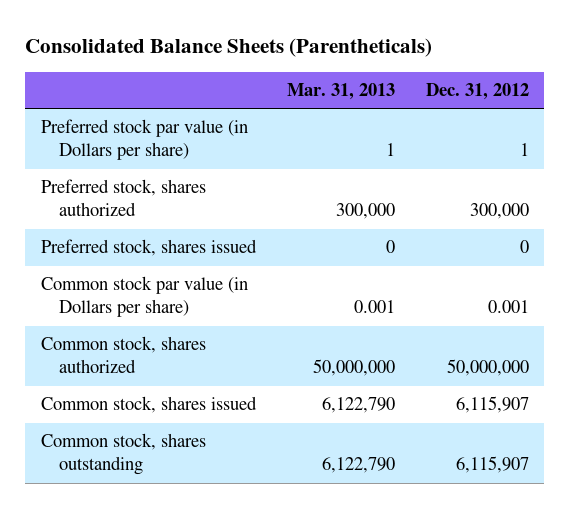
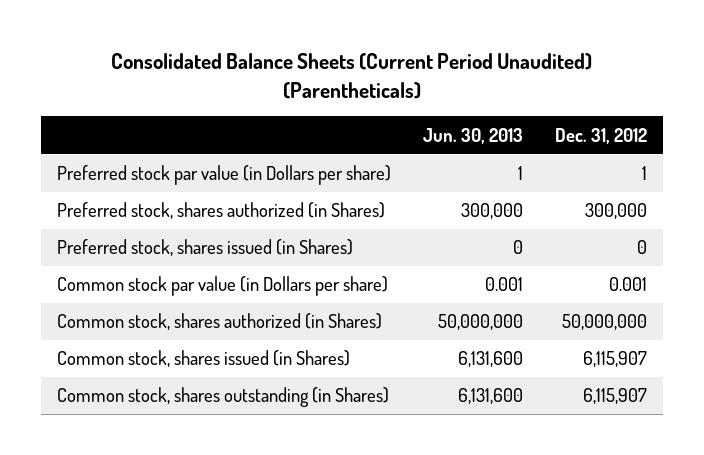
- Consolidated Balance Sheets (Parentheticals)
+ Consolidated Balance Sheets (Current Period Unaudited) (Parentheticals)
- | Mar. 31, 2013 | Dec. 31, 2012
+ | Jun. 30, 2013 | Dec. 31, 2012
- Preferred stock, shares authorized | 300,000 | 300,000
- Preferred stock, shares issued | 0 | 0
+ Preferred stock, shares authorized (in Shares) | 300,000 | 300,000
+ Preferred stock, shares issued (in Shares) | 0 | 0
- Common stock, shares authorized | 50,000,000 | 50,000,000
- Common stock, shares issued | 6,122,790 | 6,115,907
- Common stock, shares outstanding | 6,122,790 | 6,115,907
+ Common stock, shares authorized (in Shares) | 50,000,000 | 50,000,000
+ Common stock, shares issued (in Shares) | 6,131,600 | 6,115,907
+ Common stock, shares outstanding (in Shares) | 6,131,600 | 6,115,907

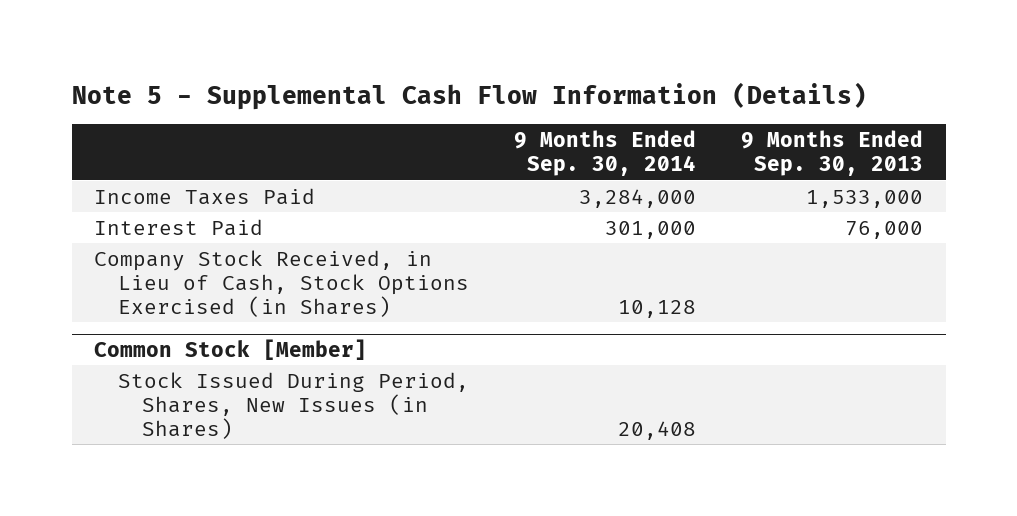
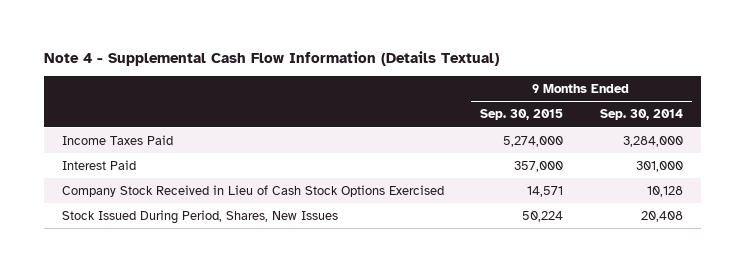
- Note 5 - Supplemental Cash Flow Information (Details)
+ Note 4 - Supplemental Cash Flow Information (Details Textual)
- | 9 Months Ended Sep. 30, 2014 | 9 Months Ended Sep. 30, 2013
+ | 9 Months Ended Sep. 30, 2015 | 9 Months Ended Sep. 30, 2014
- Company Stock Received, in Lieu of Cash, Stock Options Exercised (in Shares) | 10,128 |
- Common Stock [Member]
- Stock Issued During Period, Shares, New Issues (in Shares) | 20,408 |
+ Company Stock Received in Lieu of Cash Stock Options Exercised | 14,571 | 10,128
+ Stock Issued During Period, Shares, New Issues | 50,224 | 20,408

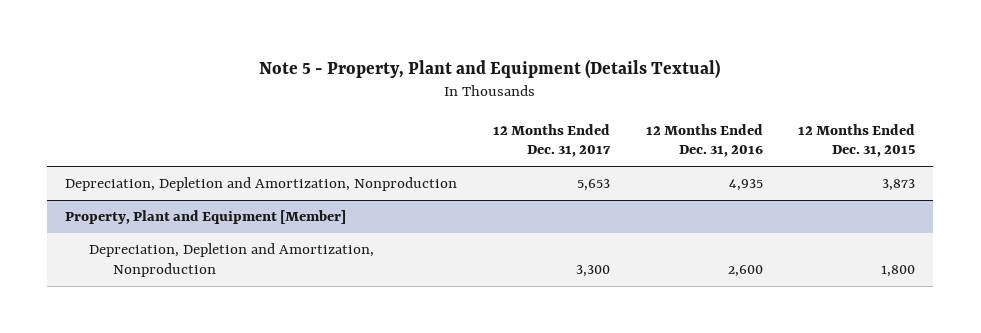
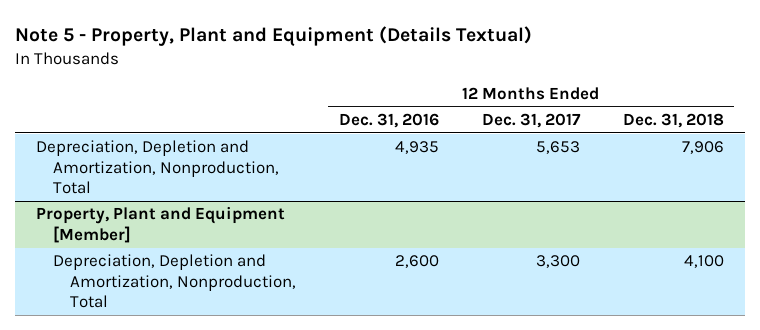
- | 12 Months Ended Dec. 31, 2017 | 12 Months Ended Dec. 31, 2016 | 12 Months Ended Dec. 31, 2015
+ | 12 Months Ended Dec. 31, 2016 | 12 Months Ended Dec. 31, 2017 | 12 Months Ended Dec. 31, 2018
- Depreciation, Depletion and Amortization, Nonproduction | 5,653 | 4,935 | 3,873
+ Depreciation, Depletion and Amortization, Nonproduction, Total | 4,935 | 5,653 | 7,906
@ Property, Plant and Equipment [Member]
- Depreciation, Depletion and Amortization, Nonproduction | 3,300 | 2,600 | 1,800
+ Depreciation, Depletion and Amortization, Nonproduction, Total | 2,600 | 3,300 | 4,100

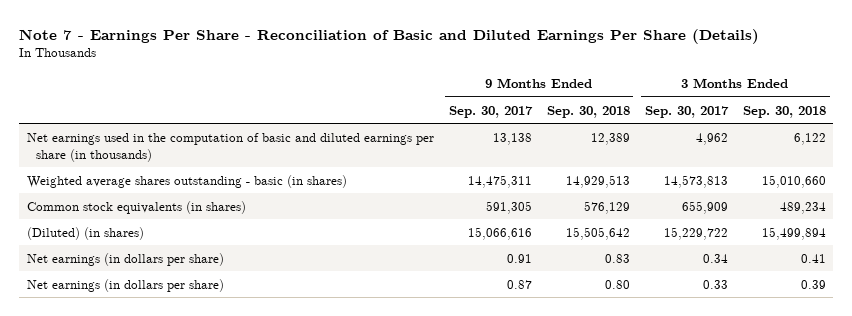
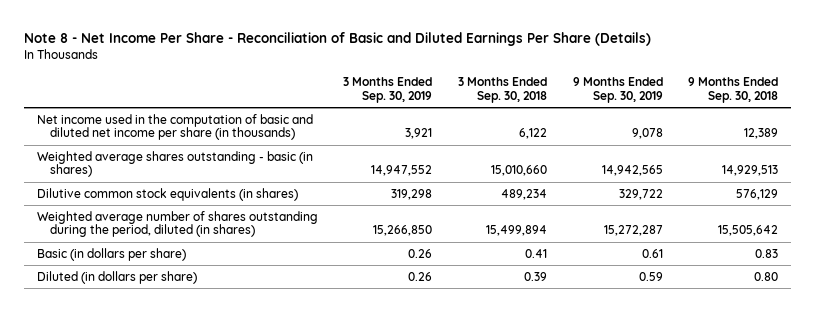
- Note 7 - Earnings Per Share - Reconciliation of Basic and Diluted Earnings Per Share (Details)
+ Note 8 - Net Income Per Share - Reconciliation of Basic and Diluted Earnings Per Share (Details)
- | 9 Months Ended Sep. 30, 2017 | 9 Months Ended Sep. 30, 2018 | 3 Months Ended Sep. 30, 2017 | 3 Months Ended Sep. 30, 2018
+ | 3 Months Ended Sep. 30, 2019 | 3 Months Ended Sep. 30, 2018 | 9 Months Ended Sep. 30, 2019 | 9 Months Ended Sep. 30, 2018
- Net earnings used in the computation of basic and diluted earnings per share (in thousands) | 13,138 | 12,389 | 4,962 | 6,122
+ Net income used in the computation of basic and diluted net income per share (in thousands) | 3,921 | 6,122 | 9,078 | 12,389
- Common stock equivalents (in shares) | 591,305 | 576,129 | 655,909 | 489,234
- (Diluted) (in shares) | 15,066,616 | 15,505,642 | 15,229,722 | 15,499,894
- Net earnings (in dollars per share) | 0.91 | 0.83 | 0.34 | 0.41
- Net earnings (in dollars per share) | 0.87 | 0.80 | 0.33 | 0.39
+ Dilutive common stock equivalents (in shares) | 319,298 | 489,234 | 329,722 | 576,129
+ Weighted average number of shares outstanding during the period, diluted (in shares) | 15,266,850 | 15,499,894 | 15,272,287 | 15,505,642
+ Basic (in dollars per share) | 0.26 | 0.41 | 0.61 | 0.83
+ Diluted (in dollars per share) | 0.26 | 0.39 | 0.59 | 0.80

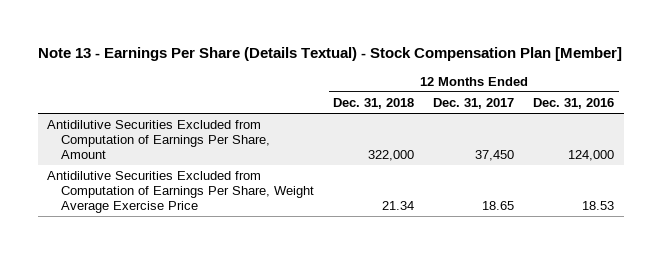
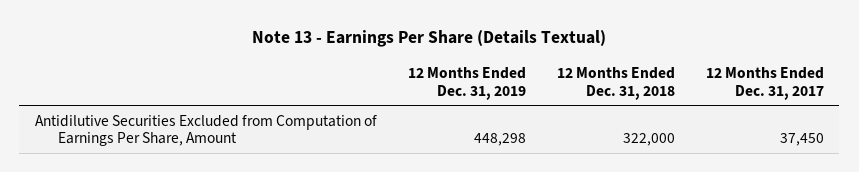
- Note 13 - Earnings Per Share (Details Textual) - Stock Compensation Plan [Member]
+ Note 13 - Earnings Per Share (Details Textual)
- | 12 Months Ended Dec. 31, 2018 | 12 Months Ended Dec. 31, 2017 | 12 Months Ended Dec. 31, 2016
+ | 12 Months Ended Dec. 31, 2019 | 12 Months Ended Dec. 31, 2018 | 12 Months Ended Dec. 31, 2017
- Antidilutive Securities Excluded from Computation of Earnings Per Share, Weight Average Exercise Price | 21.34 | 18.65 | 18.53

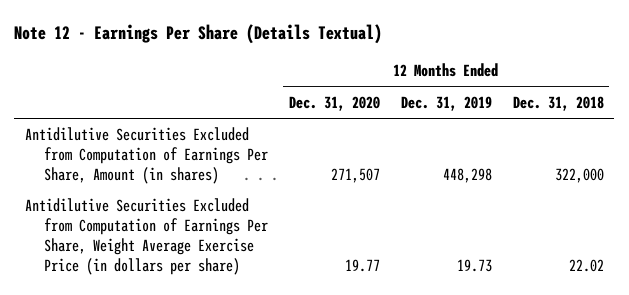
- Note 13 - Earnings Per Share (Details Textual)
+ Note 12 - Earnings Per Share (Details Textual)
- | 12 Months Ended Dec. 31, 2019 | 12 Months Ended Dec. 31, 2018 | 12 Months Ended Dec. 31, 2017
+ | 12 Months Ended Dec. 31, 2020 | 12 Months Ended Dec. 31, 2019 | 12 Months Ended Dec. 31, 2018
- Antidilutive Securities Excluded from Computation of Earnings Per Share, Amount | 448,298 | 322,000 | 37,450
+ Antidilutive Securities Excluded from Computation of Earnings Per Share, Amount (in shares) | 271,507 | 448,298 | 322,000
+ Antidilutive Securities Excluded from Computation of Earnings Per Share, Weight Average Exercise Price (in dollars per share) | 19.77 | 19.73 | 22.02

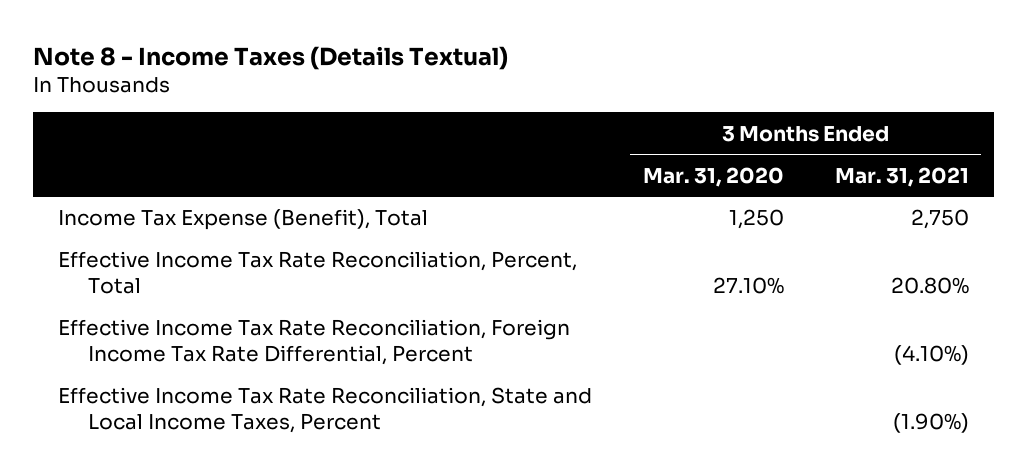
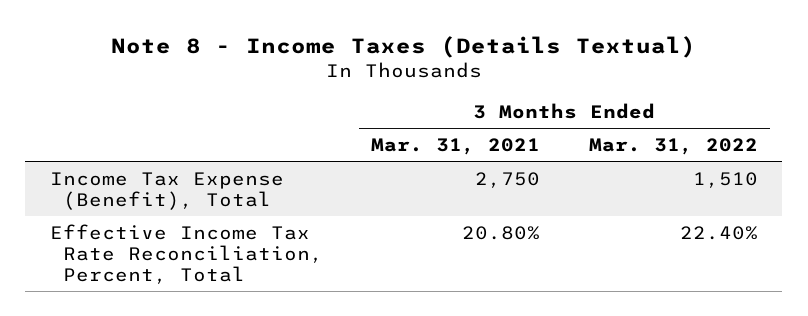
- | 3 Months Ended Mar. 31, 2020 | 3 Months Ended Mar. 31, 2021
+ | 3 Months Ended Mar. 31, 2021 | 3 Months Ended Mar. 31, 2022
- Effective Income Tax Rate Reconciliation, Foreign Income Tax Rate Differential, Percent | | (4.10%)
- Effective Income Tax Rate Reconciliation, State and Local Income Taxes, Percent | | (1.90%)

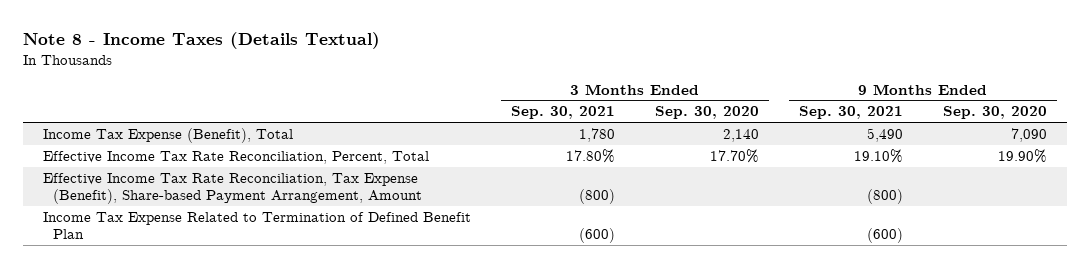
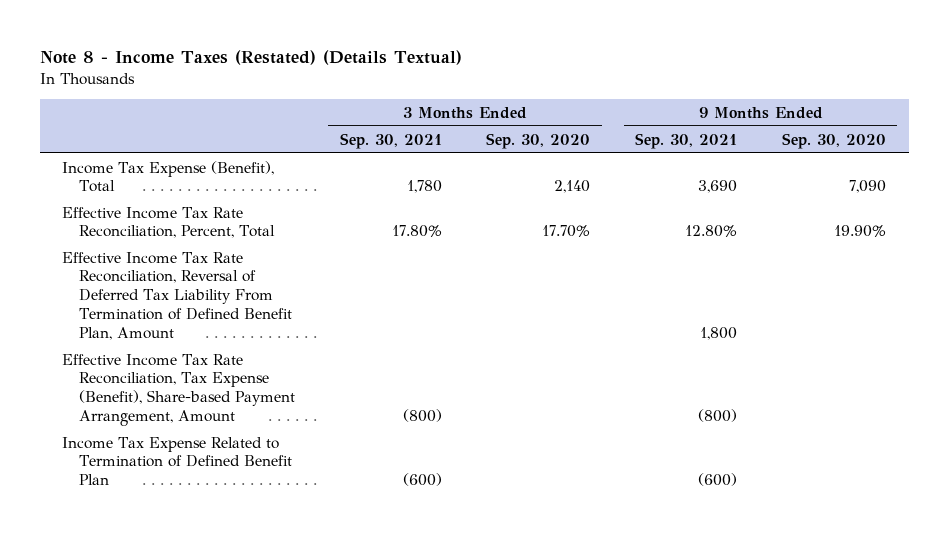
- Note 8 - Income Taxes (Details Textual)
+ Note 8 - Income Taxes (Restated) (Details Textual)
- Income Tax Expense (Benefit), Total | 1,780 | 2,140 | 5,490 | 7,090
- Effective Income Tax Rate Reconciliation, Percent, Total | 17.80% | 17.70% | 19.10% | 19.90%
+ Income Tax Expense (Benefit), Total | 1,780 | 2,140 | 3,690 | 7,090
+ Effective Income Tax Rate Reconciliation, Percent, Total | 17.80% | 17.70% | 12.80% | 19.90%
+ Effective Income Tax Rate Reconciliation, Reversal of Deferred Tax Liability From Termination of Defined Benefit Plan, Amount | | | 1,800 |

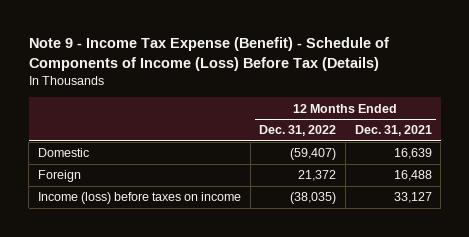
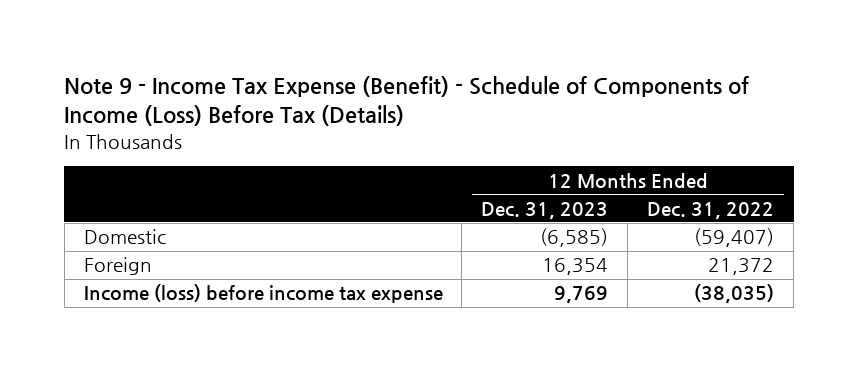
- | 12 Months Ended Dec. 31, 2022 | 12 Months Ended Dec. 31, 2021
+ | 12 Months Ended Dec. 31, 2023 | 12 Months Ended Dec. 31, 2022
- Income (loss) before taxes on income | (38,035) | 33,127
+ Income (loss) before income tax expense | 9,769 | (38,035)

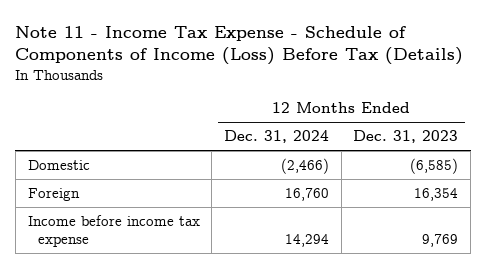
- Note 9 - Income Tax Expense (Benefit) - Schedule of Components of Income (Loss) Before Tax (Details)
+ Note 11 - Income Tax Expense - Schedule of Components of Income (Loss) Before Tax (Details)
- | 12 Months Ended Dec. 31, 2023 | 12 Months Ended Dec. 31, 2022
+ | 12 Months Ended Dec. 31, 2024 | 12 Months Ended Dec. 31, 2023
- Income (loss) before income tax expense | 9,769 | (38,035)
+ Income before income tax expense | 14,294 | 9,769

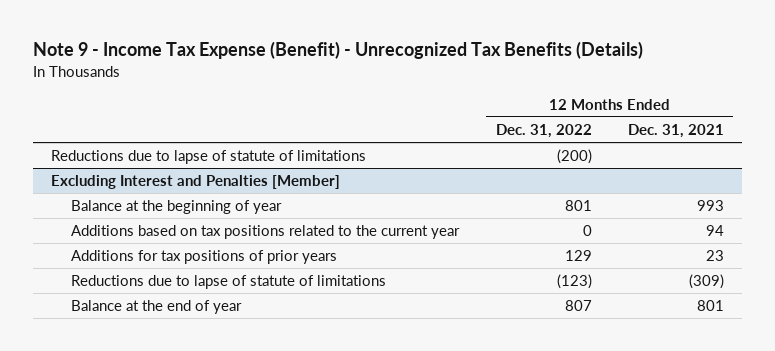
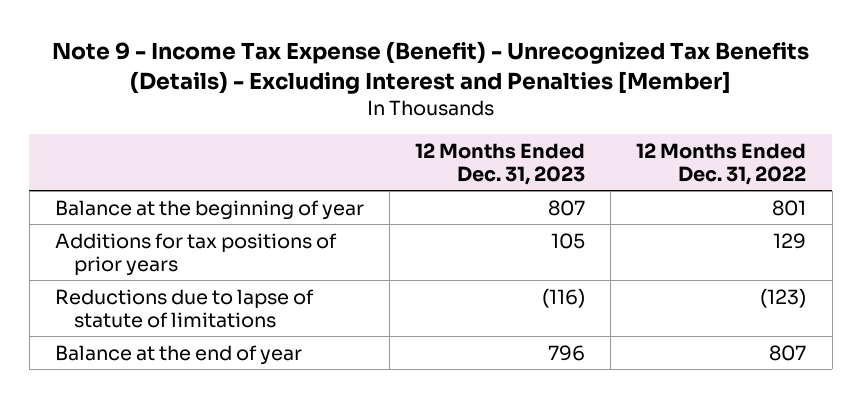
- Note 9 - Income Tax Expense (Benefit) - Unrecognized Tax Benefits (Details)
+ Note 9 - Income Tax Expense (Benefit) - Unrecognized Tax Benefits (Details) - Excluding Interest and Penalties [Member]
- | 12 Months Ended Dec. 31, 2022 | 12 Months Ended Dec. 31, 2021
+ | 12 Months Ended Dec. 31, 2023 | 12 Months Ended Dec. 31, 2022
- Reductions due to lapse of statute of limitations | (200) |
- Excluding Interest and Penalties [Member]
- Additions based on tax positions related to the current year | 0 | 94

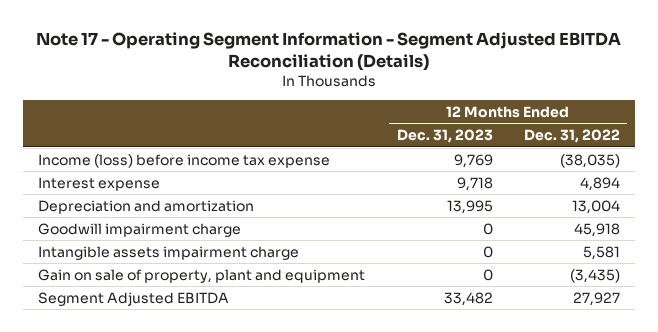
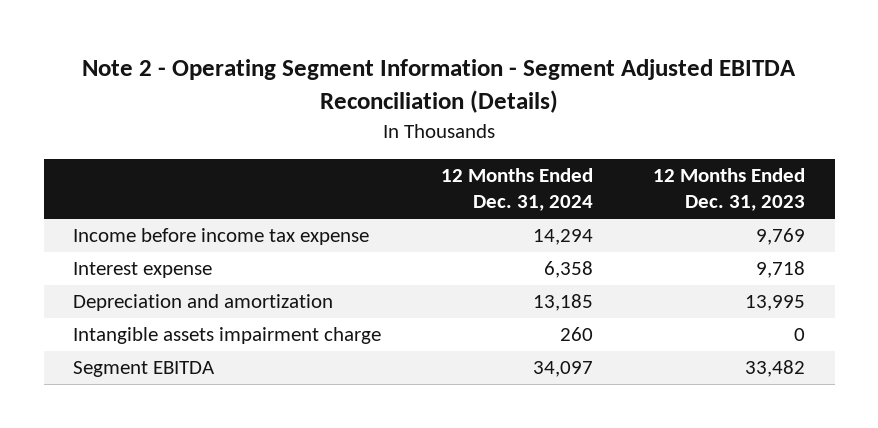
- Note 17 - Operating Segment Information - Segment Adjusted EBITDA Reconciliation (Details)
+ Note 2 - Operating Segment Information - Segment Adjusted EBITDA Reconciliation (Details)
- | 12 Months Ended Dec. 31, 2023 | 12 Months Ended Dec. 31, 2022
+ | 12 Months Ended Dec. 31, 2024 | 12 Months Ended Dec. 31, 2023
- Income (loss) before income tax expense | 9,769 | (38,035)
+ Income before income tax expense | 14,294 | 9,769
- Goodwill impairment charge | 0 | 45,918
- Gain on sale of property, plant and equipment | 0 | (3,435)
- Segment Adjusted EBITDA | 33,482 | 27,927
+ Segment EBITDA | 34,097 | 33,482

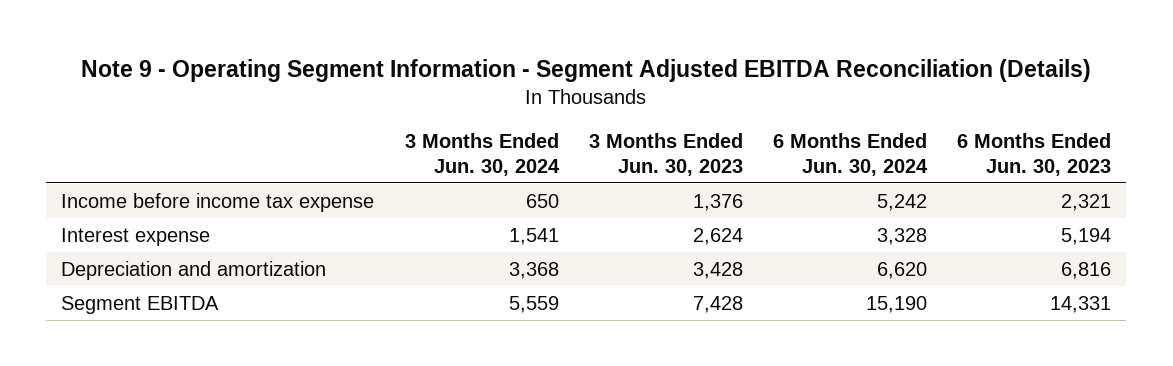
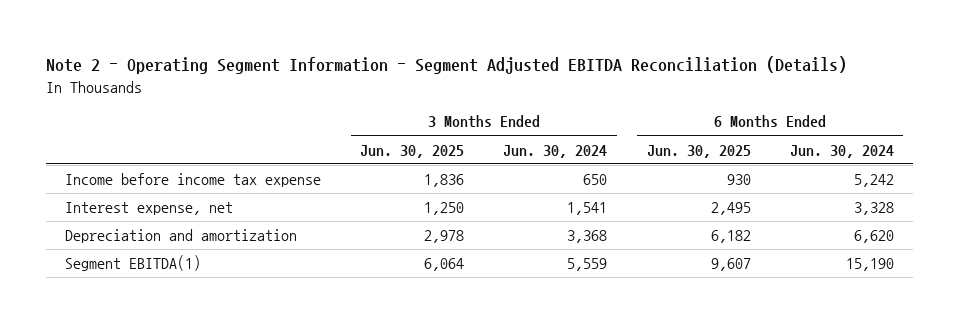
- Note 9 - Operating Segment Information - Segment Adjusted EBITDA Reconciliation (Details)
+ Note 2 - Operating Segment Information - Segment Adjusted EBITDA Reconciliation (Details)
- | 3 Months Ended Jun. 30, 2024 | 3 Months Ended Jun. 30, 2023 | 6 Months Ended Jun. 30, 2024 | 6 Months Ended Jun. 30, 2023
+ | 3 Months Ended Jun. 30, 2025 | 3 Months Ended Jun. 30, 2024 | 6 Months Ended Jun. 30, 2025 | 6 Months Ended Jun. 30, 2024
- Interest expense | 1,541 | 2,624 | 3,328 | 5,194
+ Interest expense, net | 1,250 | 1,541 | 2,495 | 3,328
- Segment EBITDA | 5,559 | 7,428 | 15,190 | 14,331
+ Segment EBITDA(1) | 6,064 | 5,559 | 9,607 | 15,190

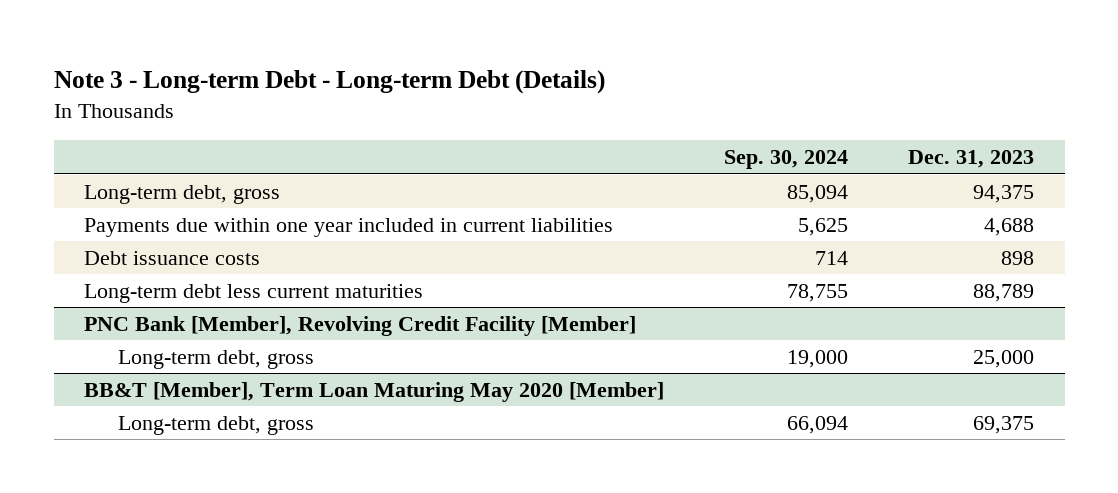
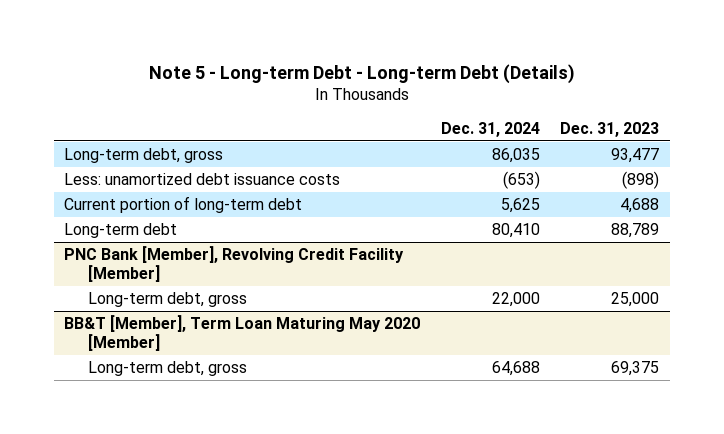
- Note 3 - Long-term Debt - Long-term Debt (Details)
+ Note 5 - Long-term Debt - Long-term Debt (Details)
- | Sep. 30, 2024 | Dec. 31, 2023
+ | Dec. 31, 2024 | Dec. 31, 2023
- Long-term debt, gross | 85,094 | 94,375
- Payments due within one year included in current liabilities | 5,625 | 4,688
- Debt issuance costs | 714 | 898
- Long-term debt less current maturities | 78,755 | 88,789
+ Long-term debt, gross | 86,035 | 93,477
+ Less: unamortized debt issuance costs | (653) | (898)
+ Current portion of long-term debt | 5,625 | 4,688
+ Long-term debt | 80,410 | 88,789

